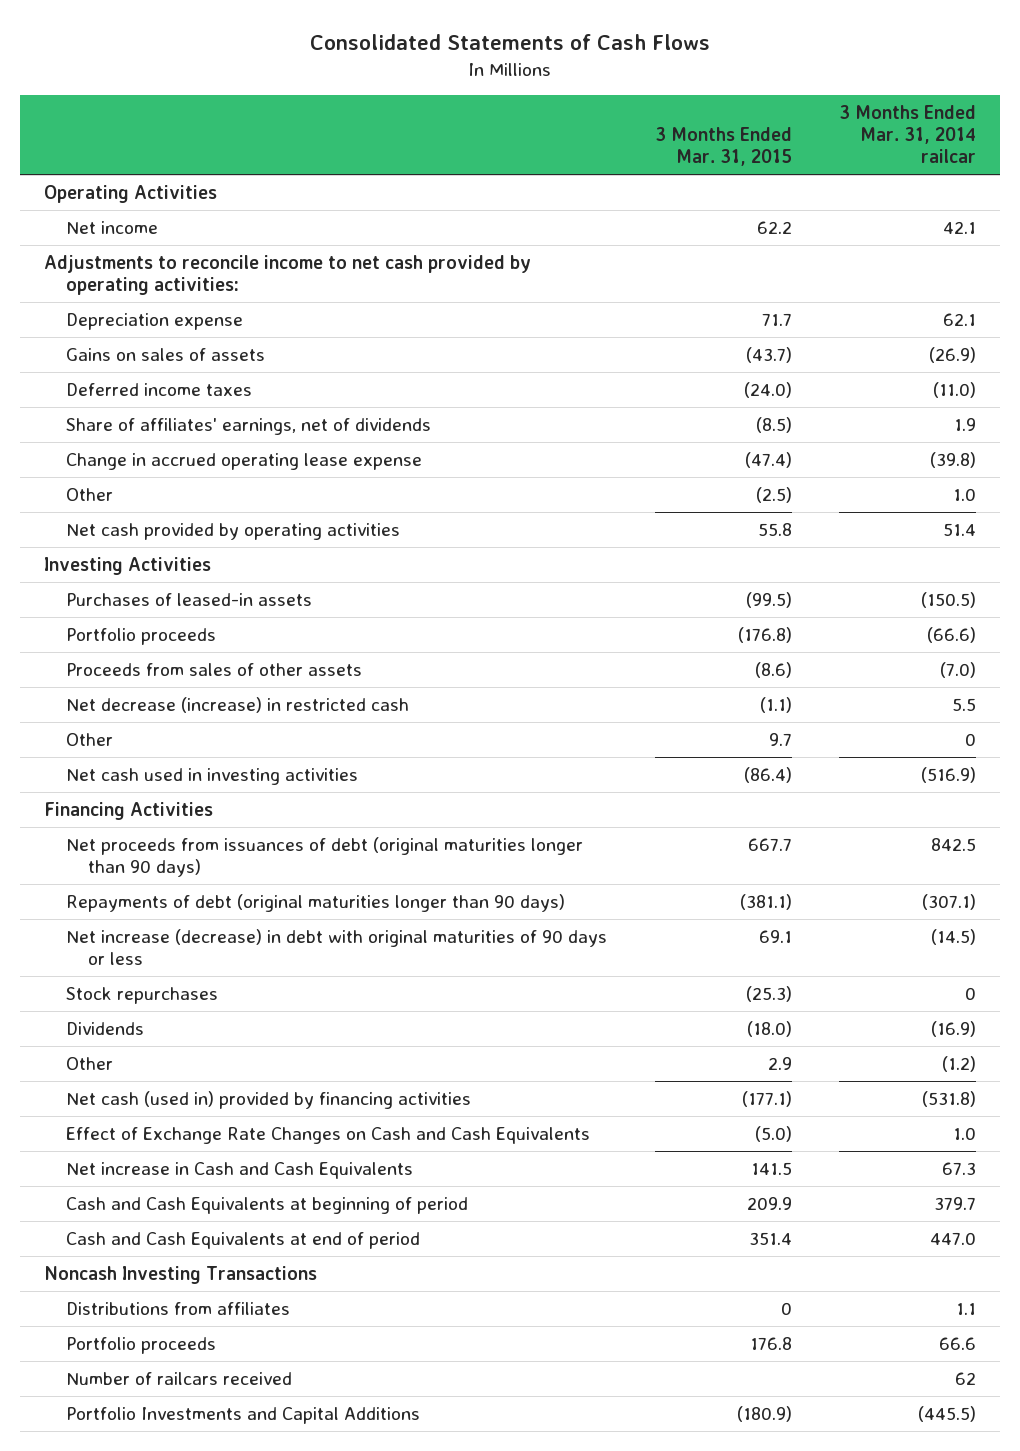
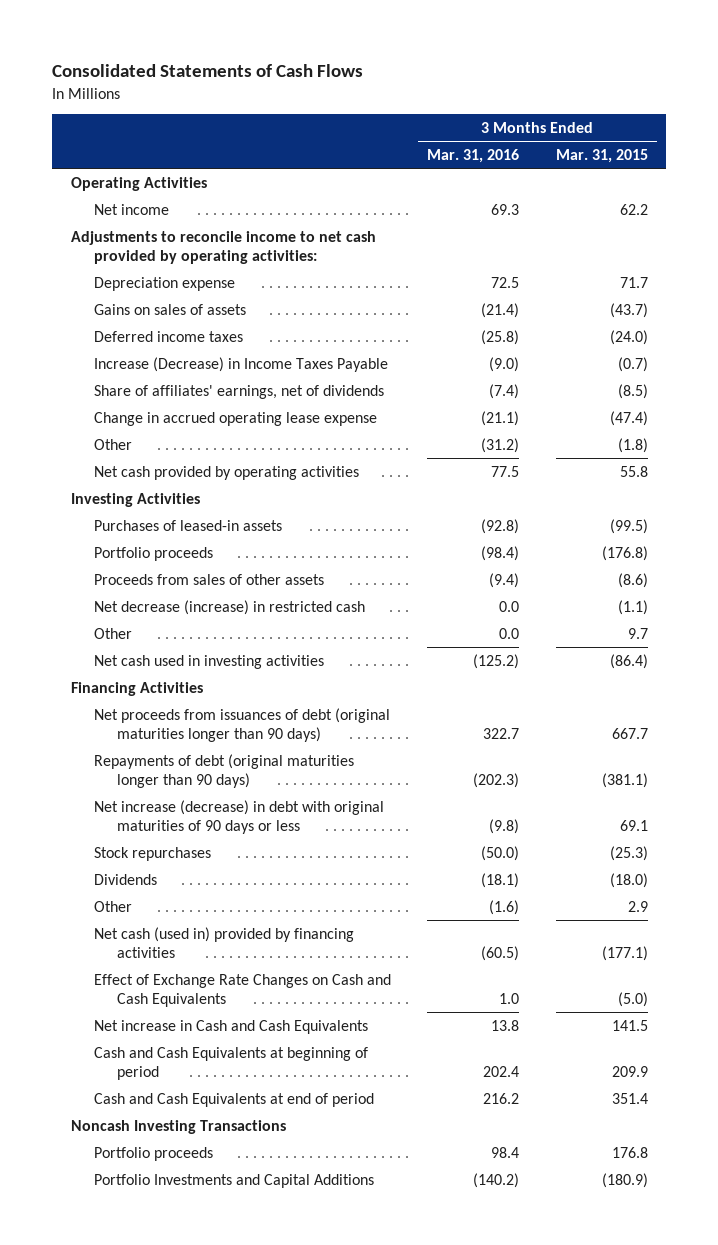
- | 3 Months Ended Mar. 31, 2015 | 3 Months Ended Mar. 31, 2014 railcar
+ | 3 Months Ended Mar. 31, 2016 | 3 Months Ended Mar. 31, 2015
+ Increase (Decrease) in Income Taxes Payable | (9.0) | (0.7)
- Other | (2.5) | 1.0
+ Other | (31.2) | (1.8)
- Distributions from affiliates | 0 | 1.1
- Number of railcars received | | 62

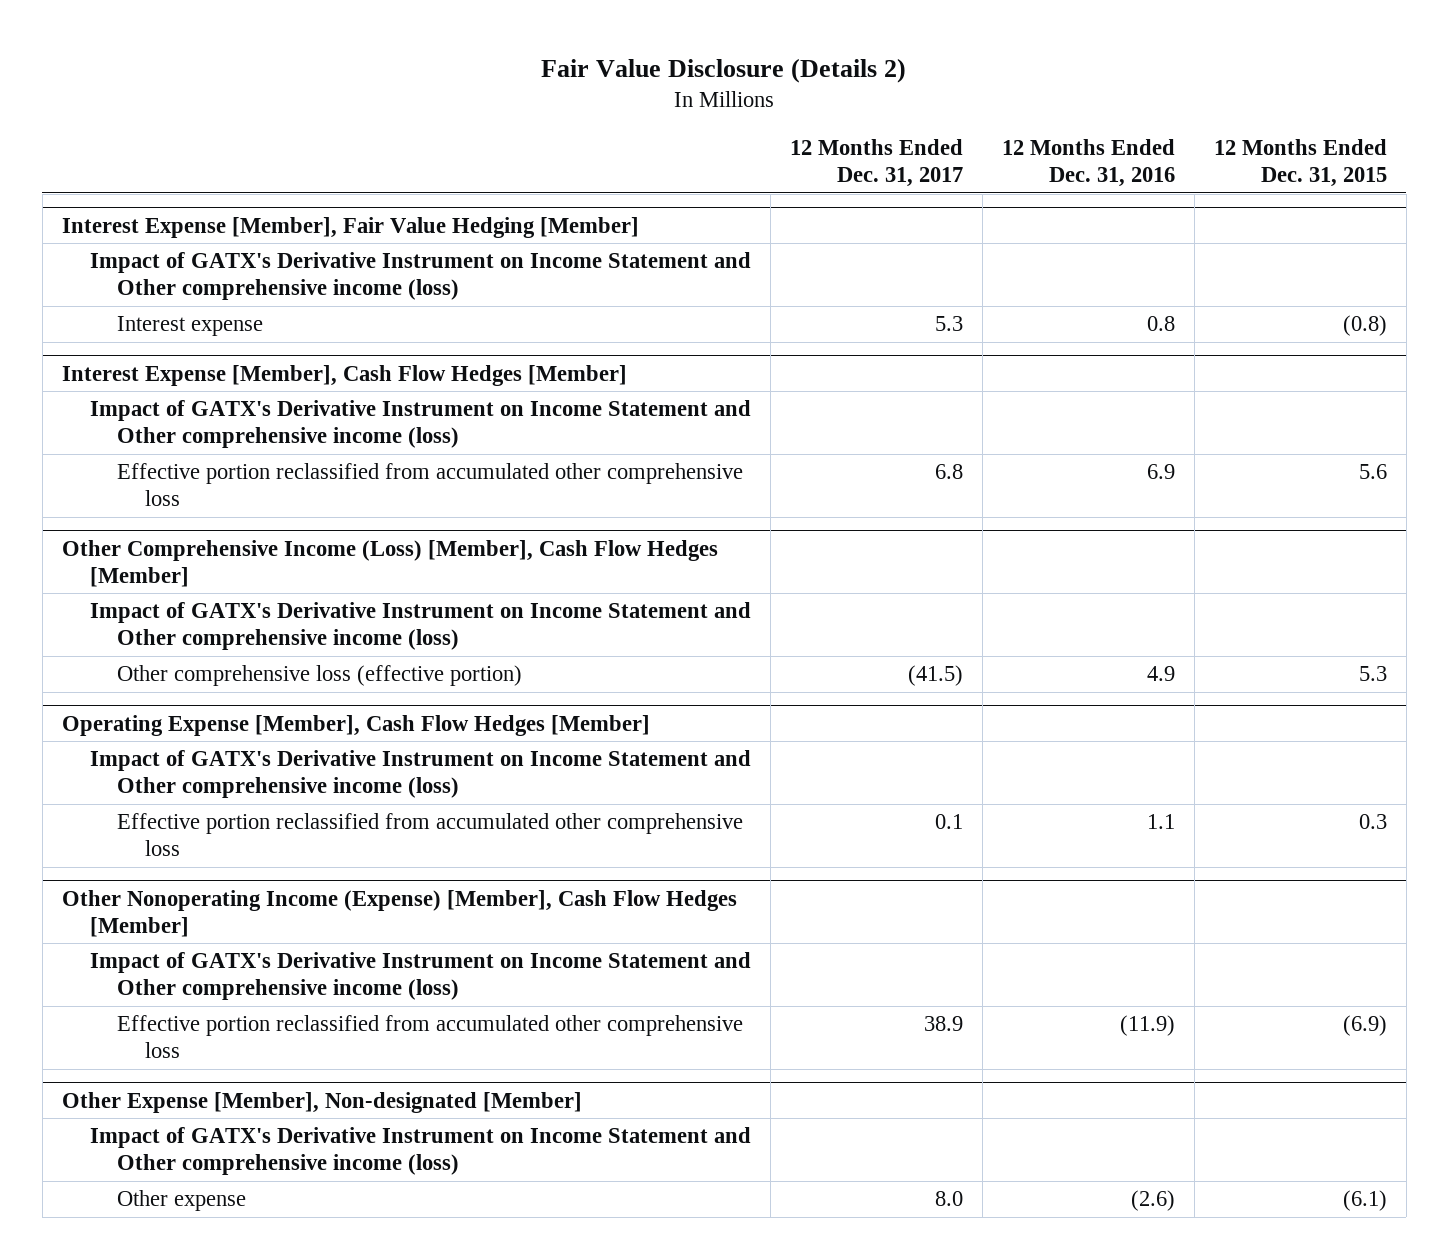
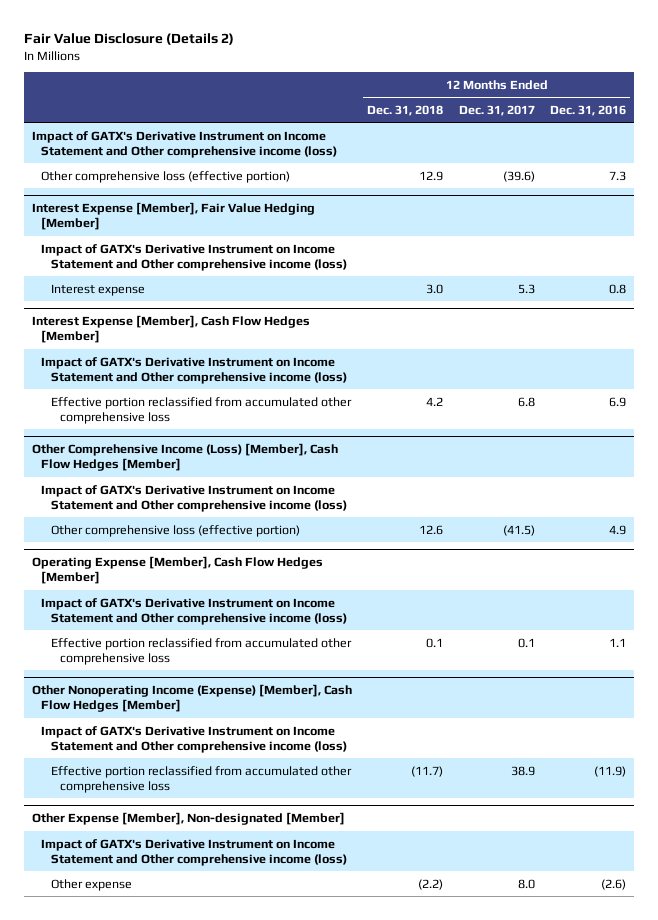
- | 12 Months Ended Dec. 31, 2017 | 12 Months Ended Dec. 31, 2016 | 12 Months Ended Dec. 31, 2015
+ | 12 Months Ended Dec. 31, 2018 | 12 Months Ended Dec. 31, 2017 | 12 Months Ended Dec. 31, 2016
+ Impact of GATX's Derivative Instrument on Income Statement and Other comprehensive income (loss)
+ Other comprehensive loss (effective portion) | 12.9 | (39.6) | 7.3

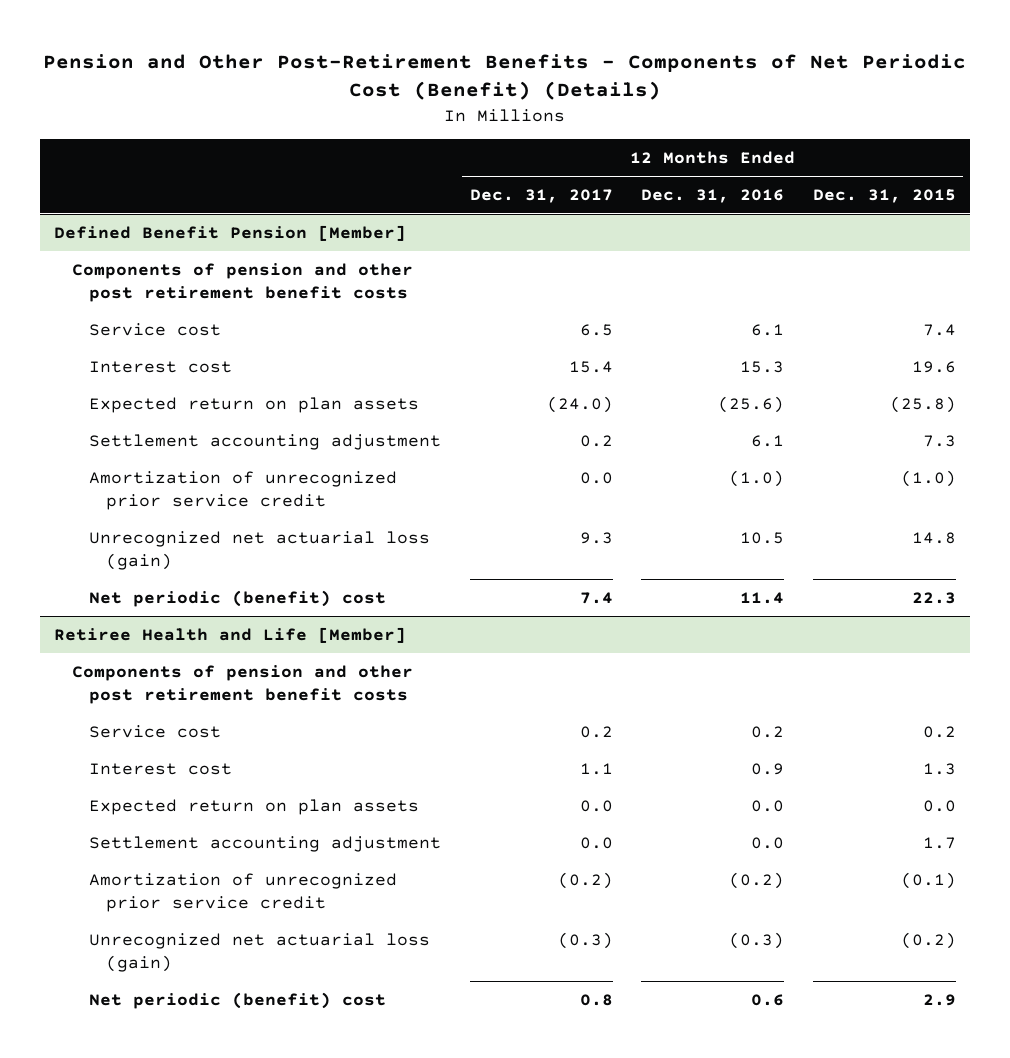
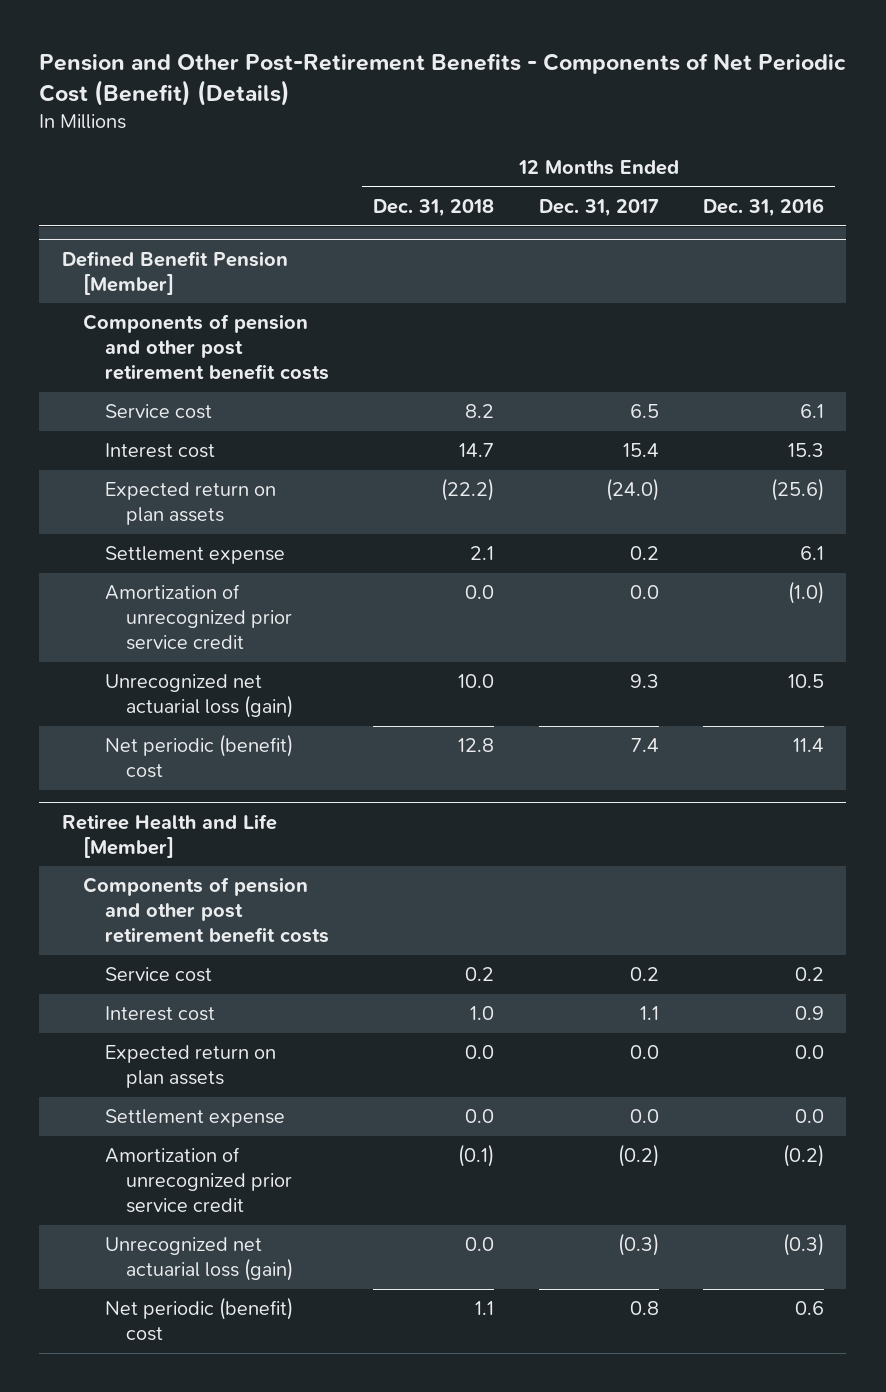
- | 12 Months Ended Dec. 31, 2017 | 12 Months Ended Dec. 31, 2016 | 12 Months Ended Dec. 31, 2015
+ | 12 Months Ended Dec. 31, 2018 | 12 Months Ended Dec. 31, 2017 | 12 Months Ended Dec. 31, 2016
@ Defined Benefit Pension [Member]
- Settlement accounting adjustment | 0.2 | 6.1 | 7.3
+ Settlement expense | 2.1 | 0.2 | 6.1
@ Retiree Health and Life [Member]
- Settlement accounting adjustment | 0.0 | 0.0 | 1.7
+ Settlement expense | 0.0 | 0.0 | 0.0

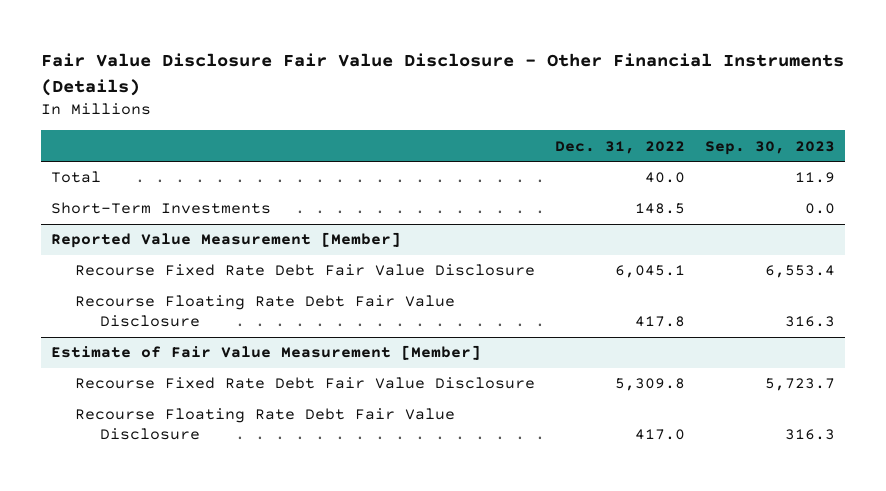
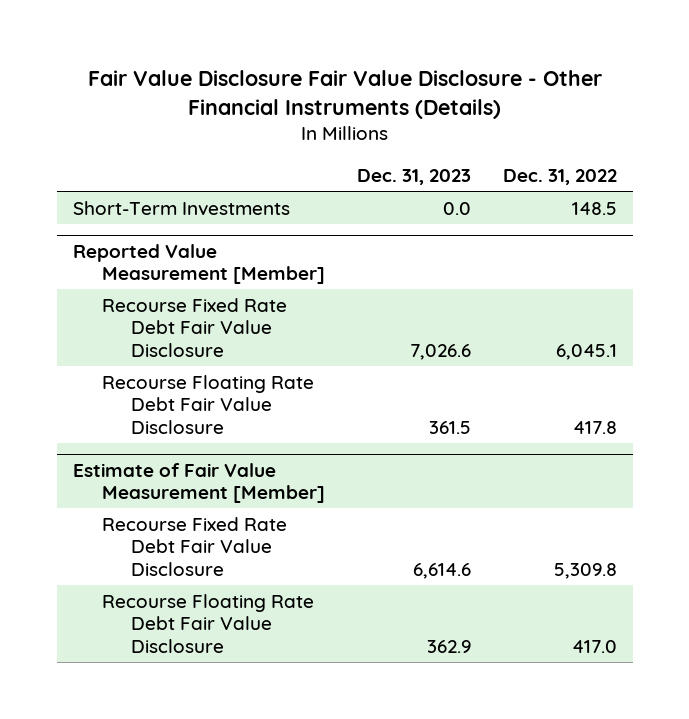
- | Dec. 31, 2022 | Sep. 30, 2023
+ | Dec. 31, 2023 | Dec. 31, 2022
- Total | 40.0 | 11.9

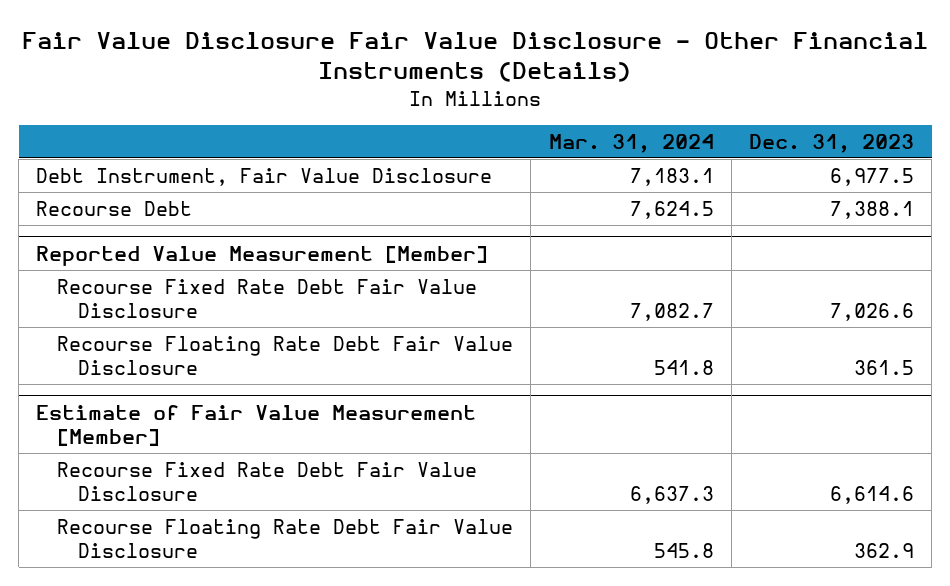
- | Dec. 31, 2023 | Dec. 31, 2022
+ | Mar. 31, 2024 | Dec. 31, 2023
- Short-Term Investments | 0.0 | 148.5
+ Debt Instrument, Fair Value Disclosure | 7,183.1 | 6,977.5
+ Recourse Debt | 7,624.5 | 7,388.1

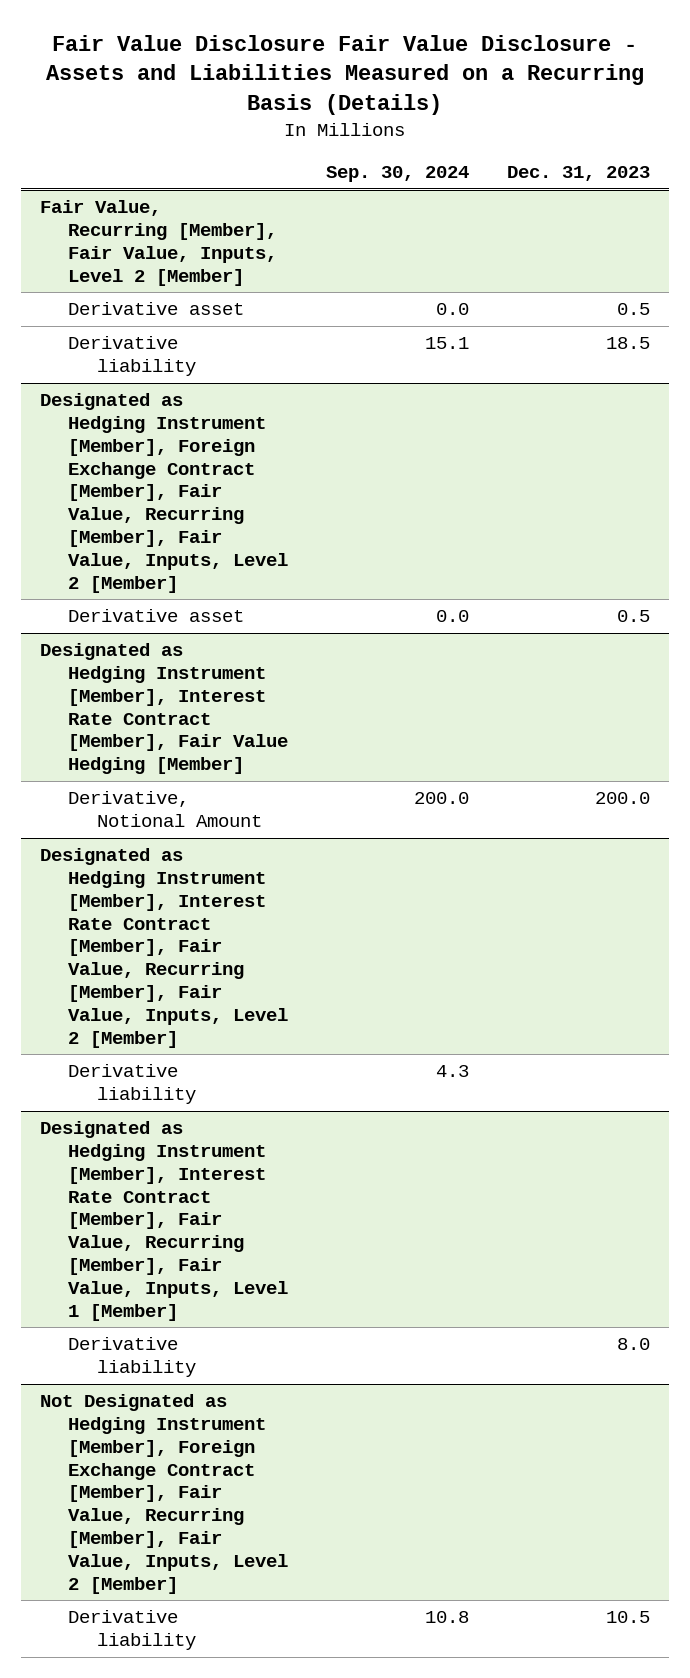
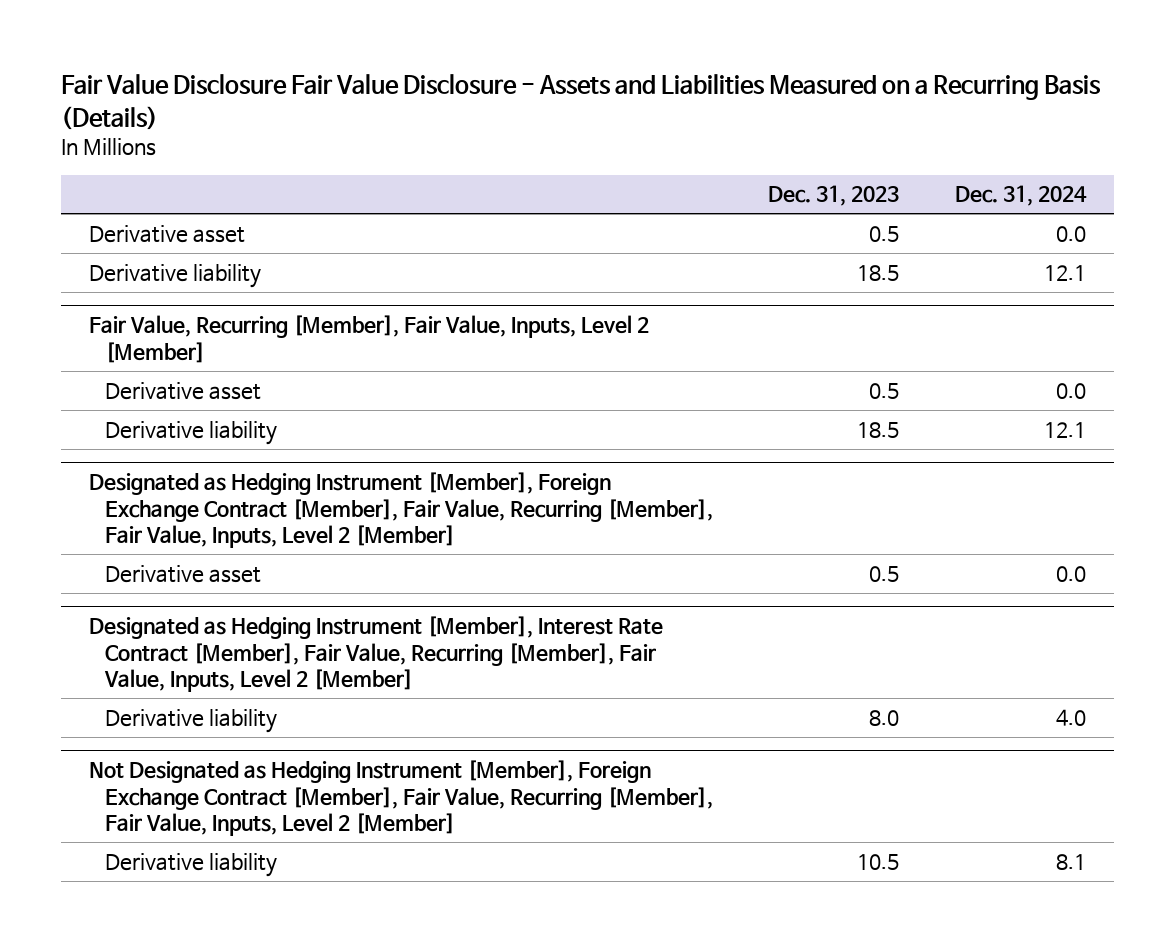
- | Sep. 30, 2024 | Dec. 31, 2023
+ | Dec. 31, 2023 | Dec. 31, 2024
+ Derivative asset | 0.5 | 0.0
+ Derivative liability | 18.5 | 12.1
- Designated as Hedging Instrument [Member], Interest Rate Contract [Member], Fair Value Hedging [Member]
- Derivative, Notional Amount | 200.0 | 200.0
@ Designated as Hedging Instrument [Member], Interest Rate Contract [Member], Fair Value, Recurring [Member], Fair Value, Inputs, Level 2 [Member]
- Derivative liability | 4.3 |
- Designated as Hedging Instrument [Member], Interest Rate Contract [Member], Fair Value, Recurring [Member], Fair Value, Inputs, Level 1 [Member]

